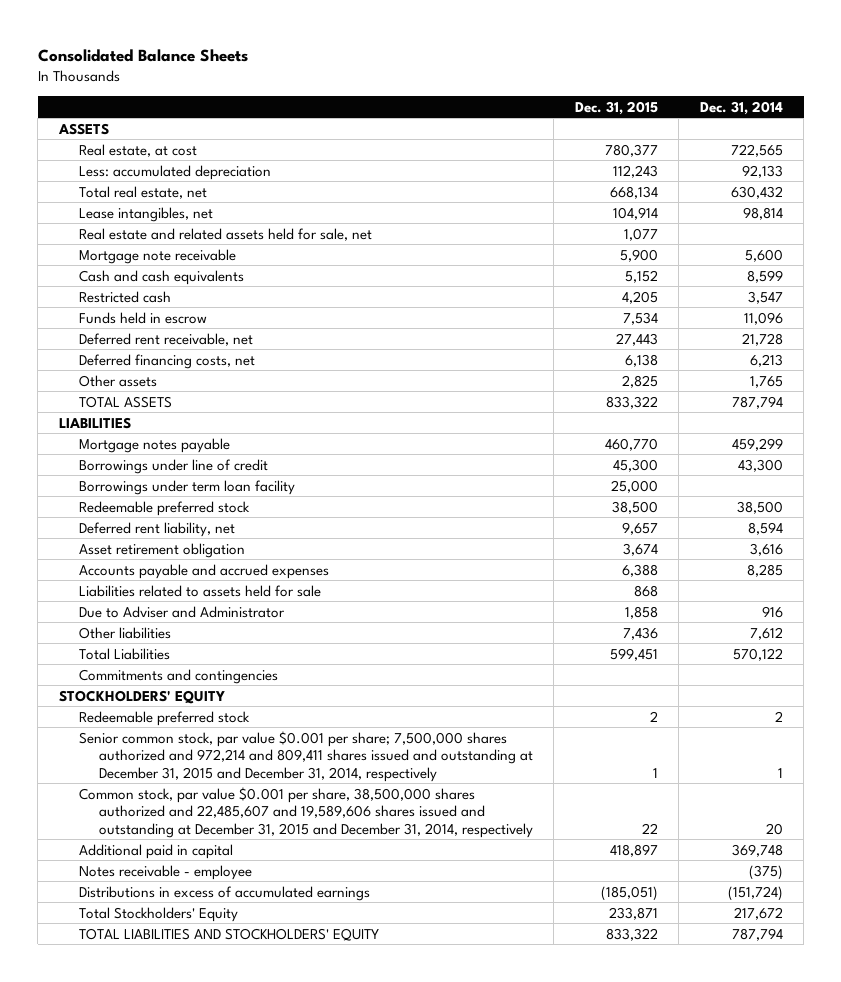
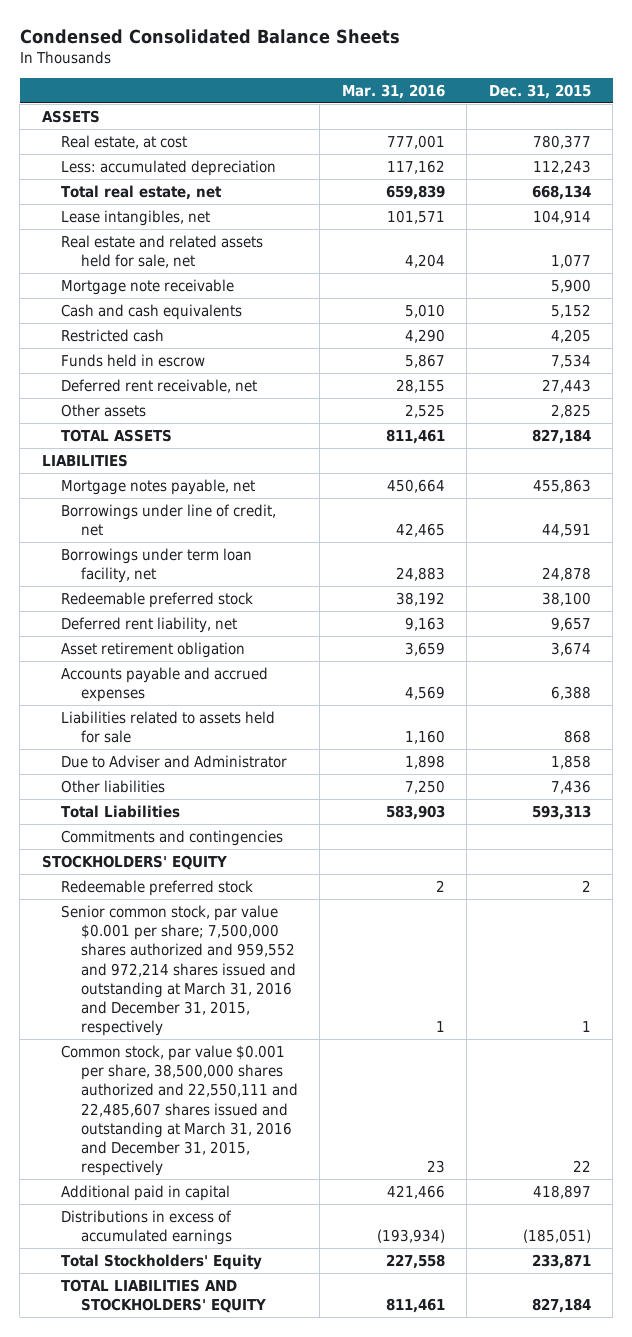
- Consolidated Balance Sheets
+ Condensed Consolidated Balance Sheets
- | Dec. 31, 2015 | Dec. 31, 2014
+ | Mar. 31, 2016 | Dec. 31, 2015
- Deferred financing costs, net | 6,138 | 6,213
- TOTAL ASSETS | 833,322 | 787,794
+ TOTAL ASSETS | 811,461 | 827,184
- Mortgage notes payable | 460,770 | 459,299
- Borrowings under line of credit | 45,300 | 43,300
- Borrowings under term loan facility | 25,000 |
- Redeemable preferred stock | 38,500 | 38,500
+ Mortgage notes payable, net | 450,664 | 455,863
+ Borrowings under line of credit, net | 42,465 | 44,591
+ Borrowings under term loan facility, net | 24,883 | 24,878
+ Redeemable preferred stock | 38,192 | 38,100
- Total Liabilities | 599,451 | 570,122
+ Total Liabilities | 583,903 | 593,313
- Senior common stock, par value $0.001 per share; 7,500,000 shares authorized and 972,214 and 809,411 shares issued and outstanding at December 31, 2015 and December 31, 2014, respectively | 1 | 1
- Common stock, par value $0.001 per share, 38,500,000 shares authorized and 22,485,607 and 19,589,606 shares issued and outstanding at December 31, 2015 and December 31, 2014, respectively | 22 | 20
+ Senior common stock, par value $0.001 per share; 7,500,000 shares authorized and 959,552 and 972,214 shares issued and outstanding at March 31, 2016 and December 31, 2015, respectively | 1 | 1
+ Common stock, par value $0.001 per share, 38,500,000 shares authorized and 22,550,111 and 22,485,607 shares issued and outstanding at March 31, 2016 and December 31, 2015, respectively | 23 | 22
- Notes receivable - employee | | (375)
- TOTAL LIABILITIES AND STOCKHOLDERS' EQUITY | 833,322 | 787,794
+ TOTAL LIABILITIES AND STOCKHOLDERS' EQUITY | 811,461 | 827,184

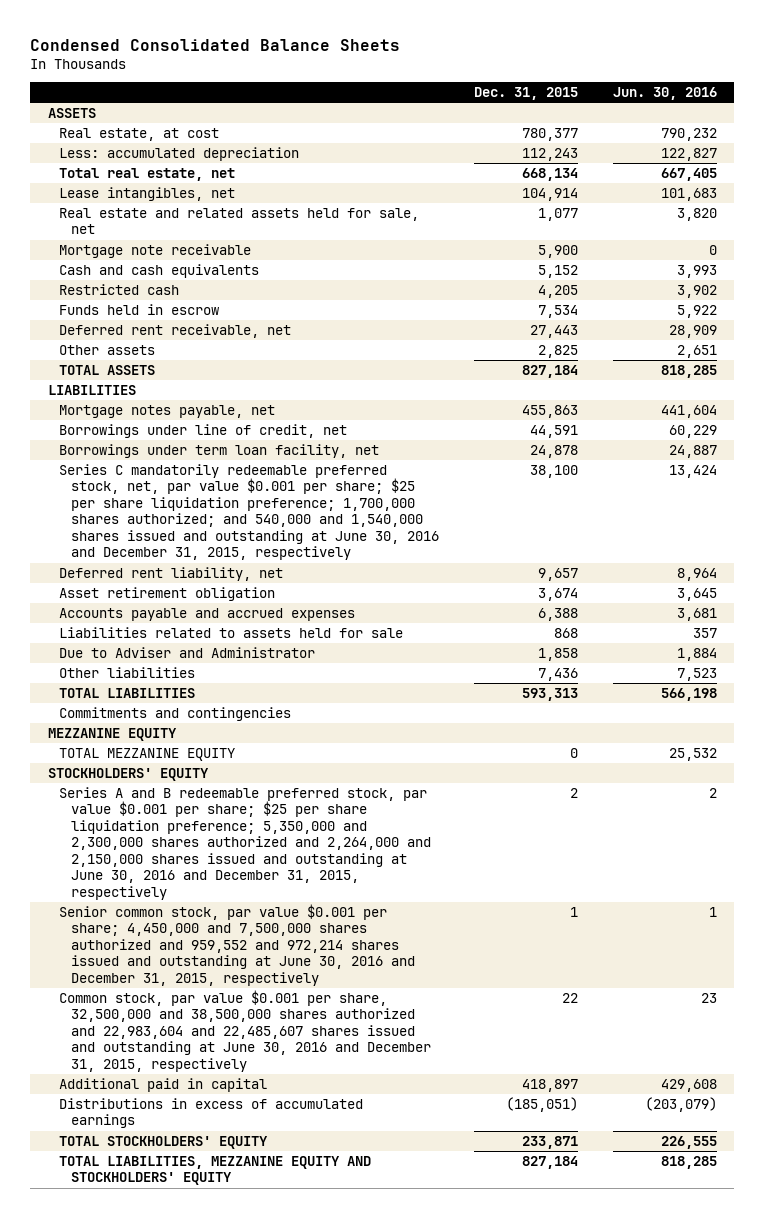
- | Mar. 31, 2016 | Dec. 31, 2015
+ | Dec. 31, 2015 | Jun. 30, 2016
- Redeemable preferred stock | 38,192 | 38,100
+ Series C mandatorily redeemable preferred stock, net, par value $0.001 per share; $25 per share liquidation preference; 1,700,000 shares authorized; and 540,000 and 1,540,000 shares issued and outstanding at June 30, 2016 and December 31, 2015, respectively | 38,100 | 13,424
- Total Liabilities | 583,903 | 593,313
+ TOTAL LIABILITIES | 593,313 | 566,198
+ MEZZANINE EQUITY
+ TOTAL MEZZANINE EQUITY | 0 | 25,532
- Redeemable preferred stock | 2 | 2
- Senior common stock, par value $0.001 per share; 7,500,000 shares authorized and 959,552 and 972,214 shares issued and outstanding at March 31, 2016 and December 31, 2015, respectively | 1 | 1
- Common stock, par value $0.001 per share, 38,500,000 shares authorized and 22,550,111 and 22,485,607 shares issued and outstanding at March 31, 2016 and December 31, 2015, respectively | 23 | 22
+ Series A and B redeemable preferred stock, par value $0.001 per share; $25 per share liquidation preference; 5,350,000 and 2,300,000 shares authorized and 2,264,000 and 2,150,000 shares issued and outstanding at June 30, 2016 and December 31, 2015, respectively | 2 | 2
+ Senior common stock, par value $0.001 per share; 4,450,000 and 7,500,000 shares authorized and 959,552 and 972,214 shares issued and outstanding at June 30, 2016 and December 31, 2015, respectively | 1 | 1
+ Common stock, par value $0.001 per share, 32,500,000 and 38,500,000 shares authorized and 22,983,604 and 22,485,607 shares issued and outstanding at June 30, 2016 and December 31, 2015, respectively | 22 | 23
- Total Stockholders' Equity | 227,558 | 233,871
- TOTAL LIABILITIES AND STOCKHOLDERS' EQUITY | 811,461 | 827,184
+ TOTAL STOCKHOLDERS' EQUITY | 233,871 | 226,555
+ TOTAL LIABILITIES, MEZZANINE EQUITY AND STOCKHOLDERS' EQUITY | 827,184 | 818,285

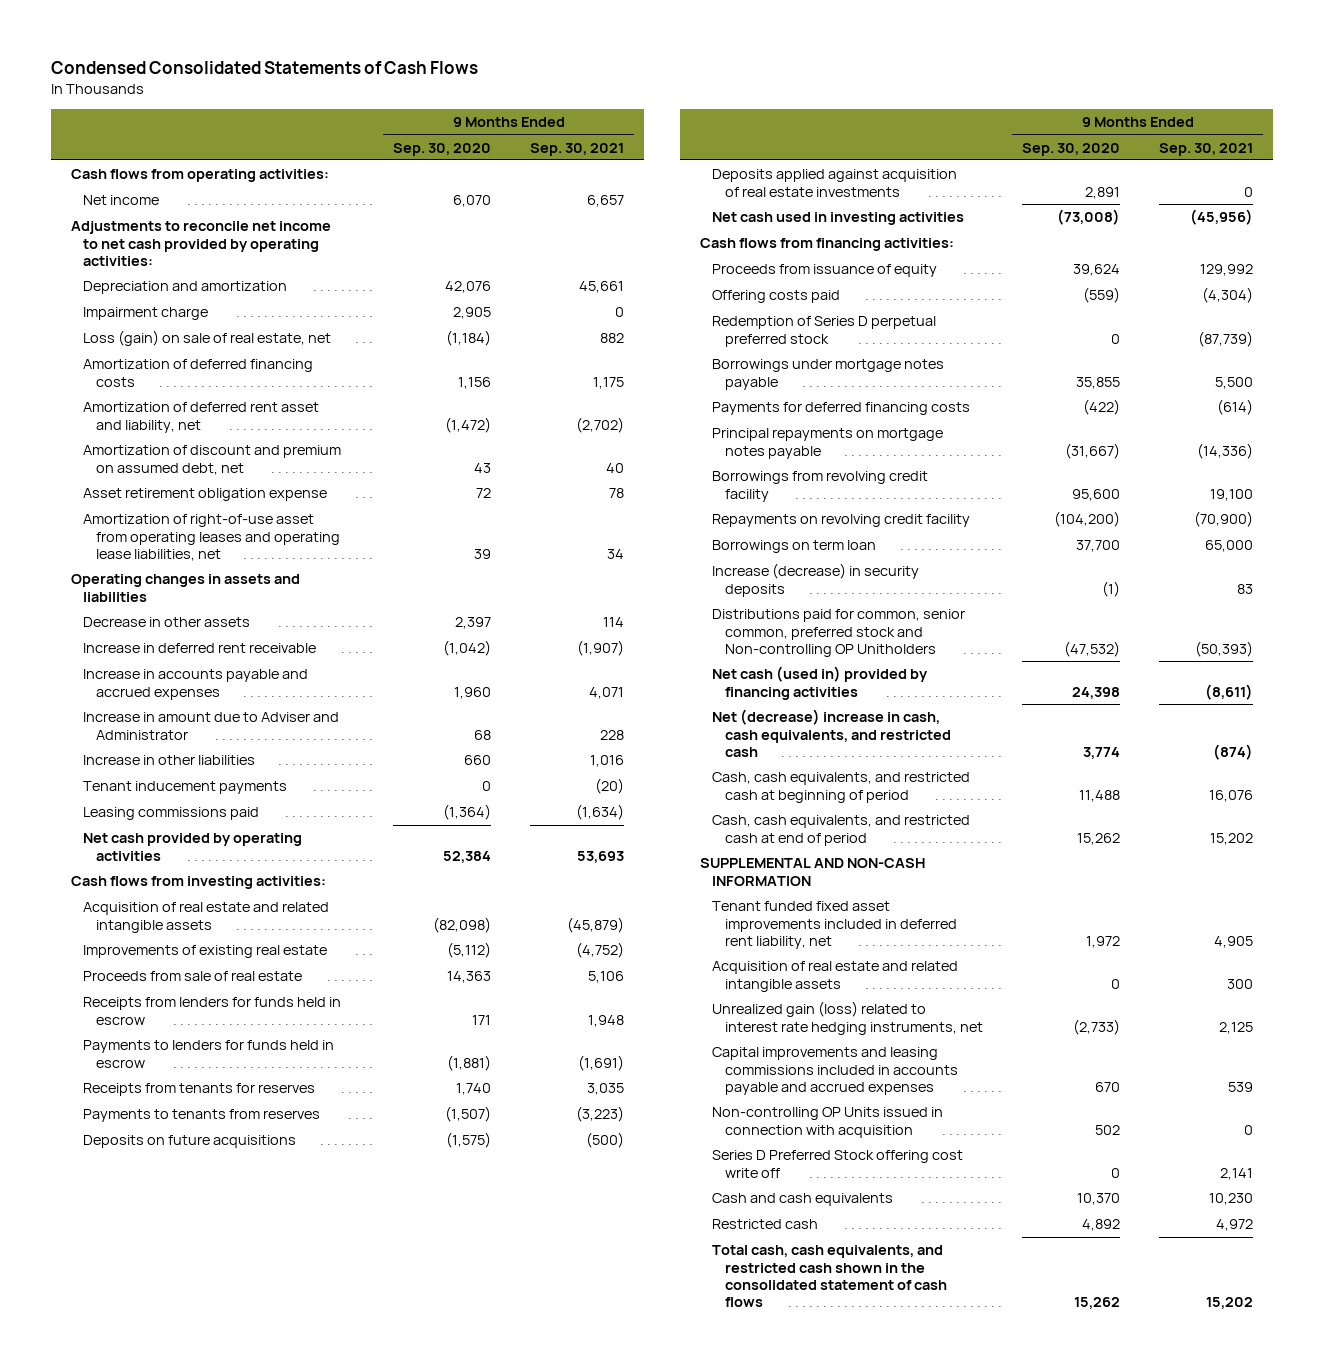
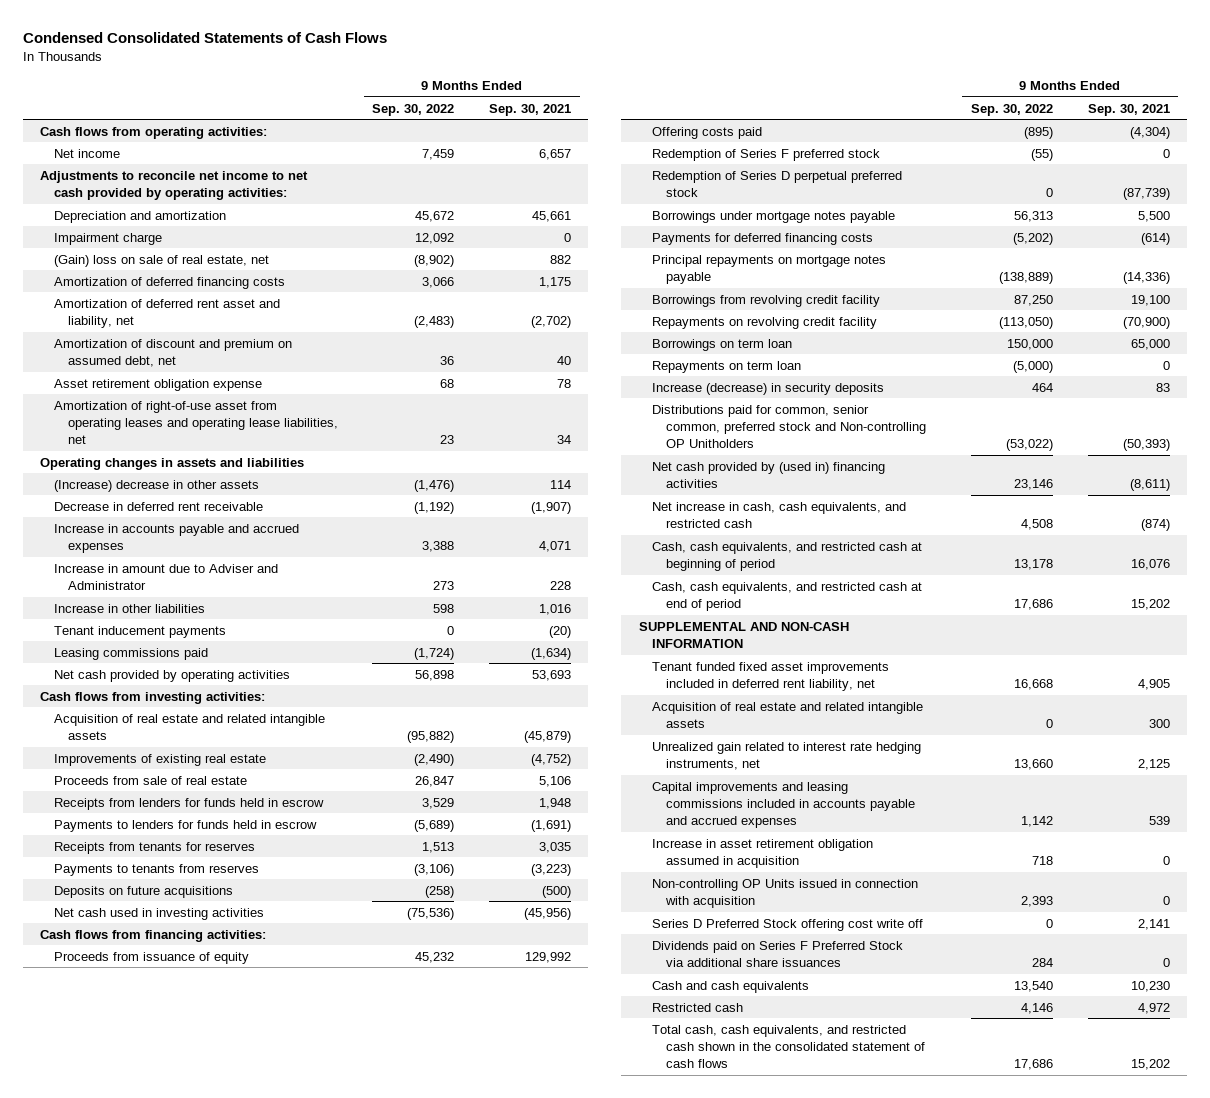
- | 9 Months Ended Sep. 30, 2020 | 9 Months Ended Sep. 30, 2021
+ | 9 Months Ended Sep. 30, 2022 | 9 Months Ended Sep. 30, 2021
- Loss (gain) on sale of real estate, net | (1,184) | 882
+ (Gain) loss on sale of real estate, net | (8,902) | 882
- Decrease in other assets | 2,397 | 114
- Increase in deferred rent receivable | (1,042) | (1,907)
+ (Increase) decrease in other assets | (1,476) | 114
+ Decrease in deferred rent receivable | (1,192) | (1,907)
- Deposits applied against acquisition of real estate investments | 2,891 | 0
+ Redemption of Series F preferred stock | (55) | 0
+ Repayments on term loan | (5,000) | 0
- Net cash (used in) provided by financing activities | 24,398 | (8,611)
- Net (decrease) increase in cash, cash equivalents, and restricted cash | 3,774 | (874)
+ Net cash provided by (used in) financing activities | 23,146 | (8,611)
+ Net increase in cash, cash equivalents, and restricted cash | 4,508 | (874)
- Unrealized gain (loss) related to interest rate hedging instruments, net | (2,733) | 2,125
+ Unrealized gain related to interest rate hedging instruments, net | 13,660 | 2,125
+ Increase in asset retirement obligation assumed in acquisition | 718 | 0
+ Dividends paid on Series F Preferred Stock via additional share issuances | 284 | 0

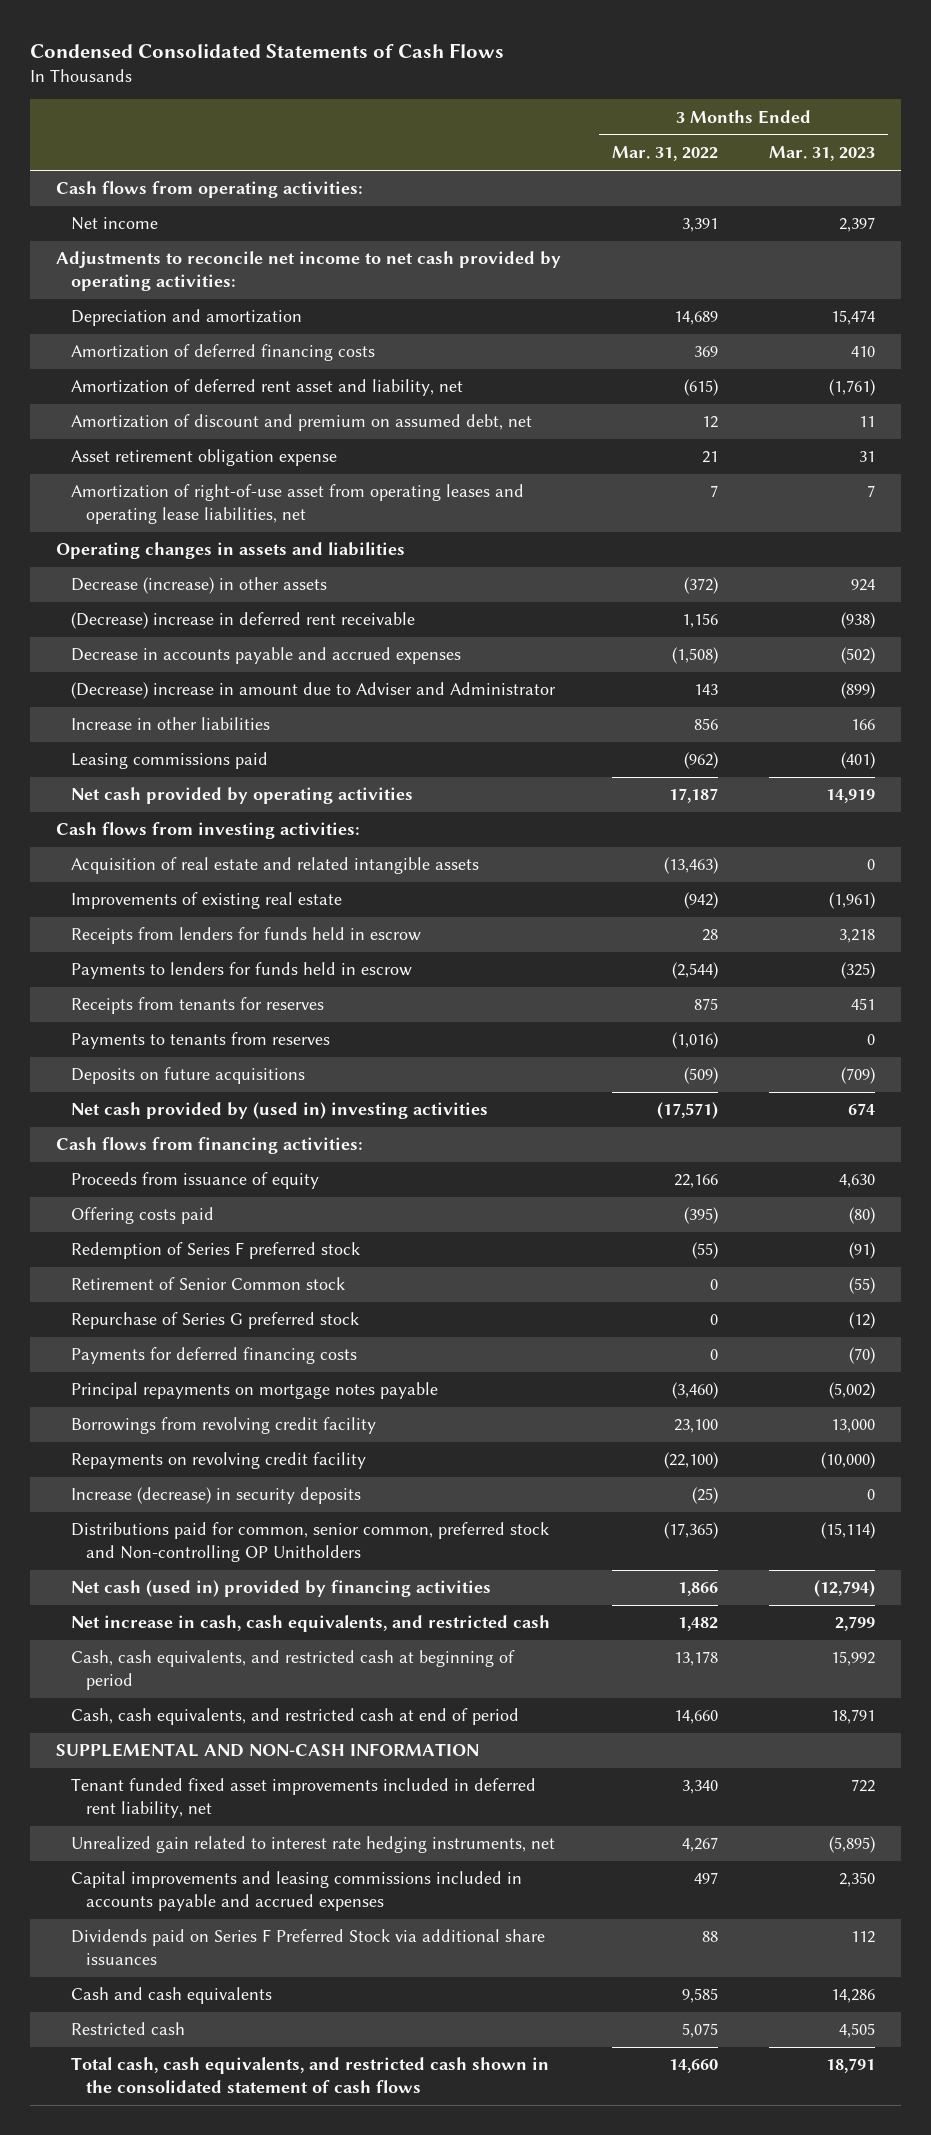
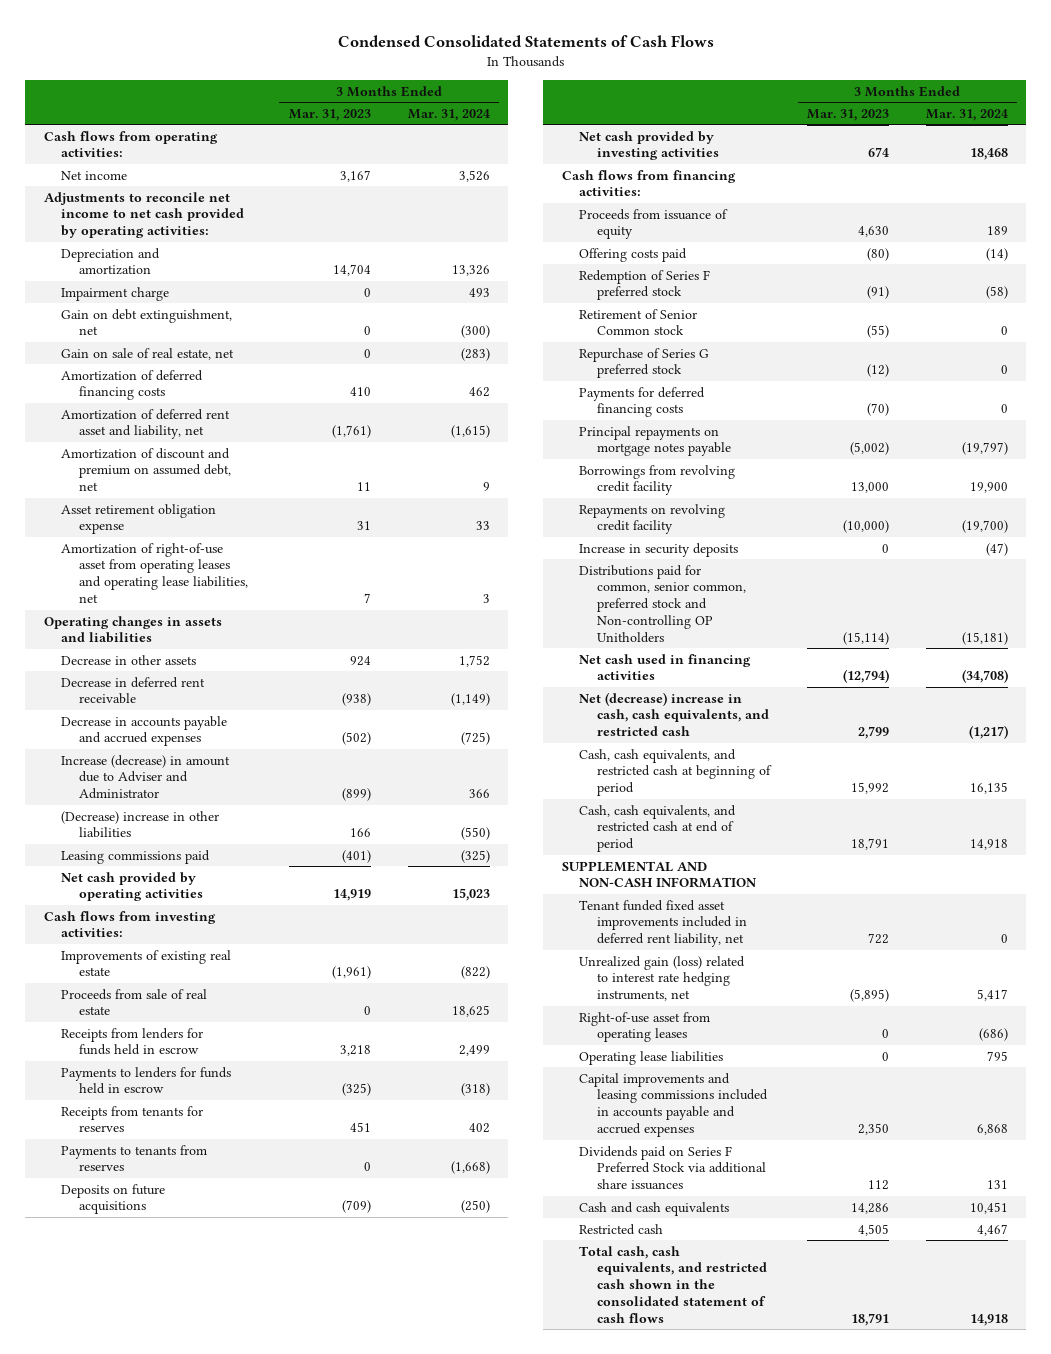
- | 3 Months Ended Mar. 31, 2022 | 3 Months Ended Mar. 31, 2023
+ | 3 Months Ended Mar. 31, 2023 | 3 Months Ended Mar. 31, 2024
- Net income | 3,391 | 2,397
+ Net income | 3,167 | 3,526
- Depreciation and amortization | 14,689 | 15,474
+ Depreciation and amortization | 14,704 | 13,326
+ Impairment charge | 0 | 493
+ Gain on debt extinguishment, net | 0 | (300)
+ Gain on sale of real estate, net | 0 | (283)
- Decrease (increase) in other assets | (372) | 924
- (Decrease) increase in deferred rent receivable | 1,156 | (938)
+ Decrease in other assets | 924 | 1,752
+ Decrease in deferred rent receivable | (938) | (1,149)
- (Decrease) increase in amount due to Adviser and Administrator | 143 | (899)
- Increase in other liabilities | 856 | 166
+ Increase (decrease) in amount due to Adviser and Administrator | (899) | 366
+ (Decrease) increase in other liabilities | 166 | (550)
- Acquisition of real estate and related intangible assets | (13,463) | 0
+ Proceeds from sale of real estate | 0 | 18,625
- Net cash provided by (used in) investing activities | (17,571) | 674
+ Net cash provided by investing activities | 674 | 18,468
- Increase (decrease) in security deposits | (25) | 0
+ Increase in security deposits | 0 | (47)
- Net cash (used in) provided by financing activities | 1,866 | (12,794)
- Net increase in cash, cash equivalents, and restricted cash | 1,482 | 2,799
+ Net cash used in financing activities | (12,794) | (34,708)
+ Net (decrease) increase in cash, cash equivalents, and restricted cash | 2,799 | (1,217)
- Unrealized gain related to interest rate hedging instruments, net | 4,267 | (5,895)
+ Unrealized gain (loss) related to interest rate hedging instruments, net | (5,895) | 5,417
+ Right-of-use asset from operating leases | 0 | (686)
+ Operating lease liabilities | 0 | 795

